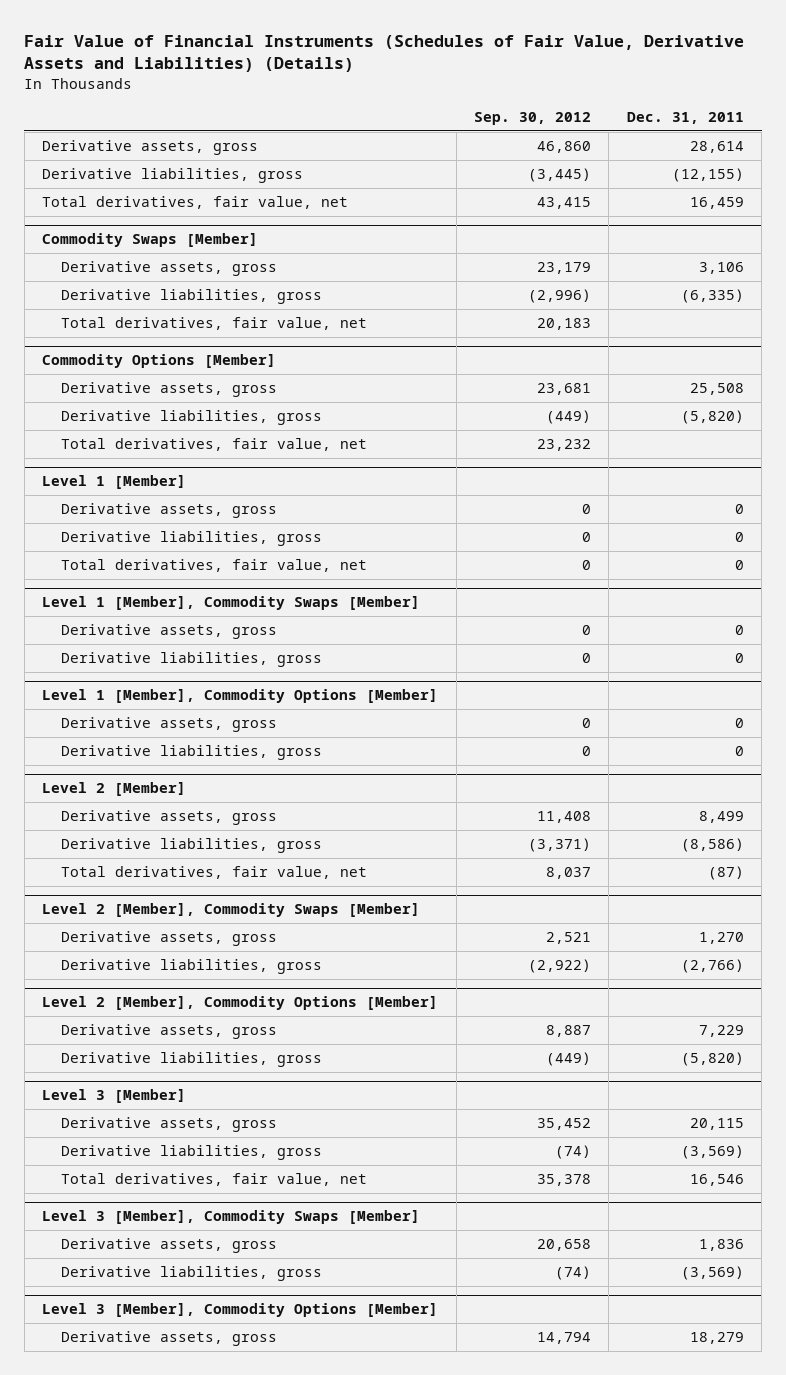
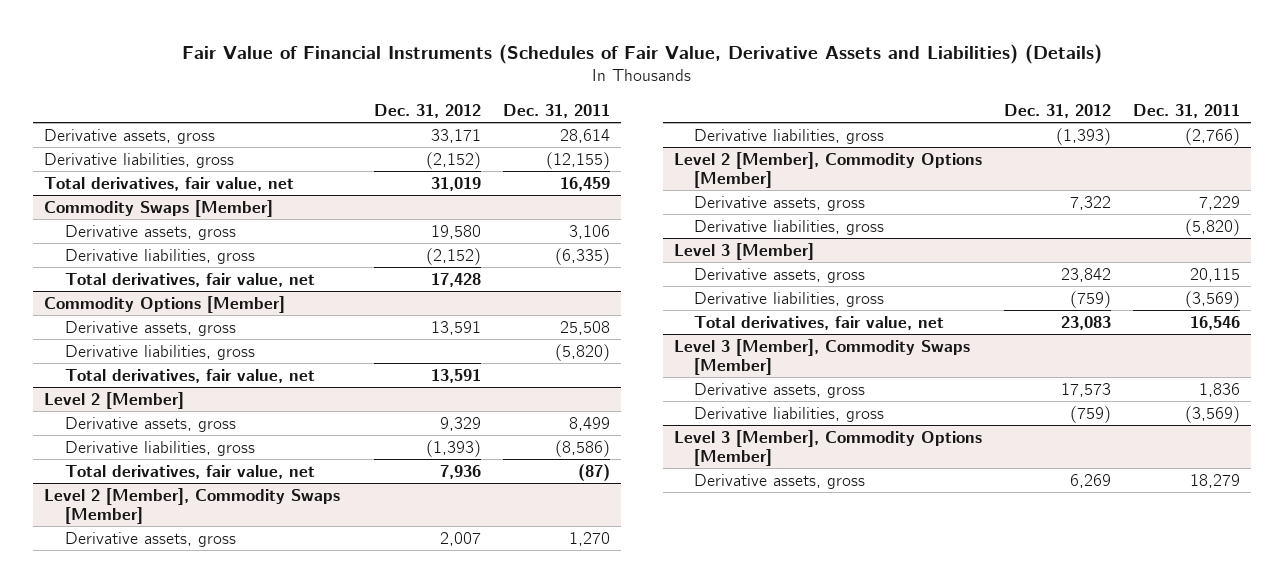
- | Sep. 30, 2012 | Dec. 31, 2011
+ | Dec. 31, 2012 | Dec. 31, 2011
- Level 1 [Member]
- Derivative assets, gross | 0 | 0
- Derivative liabilities, gross | 0 | 0
- Total derivatives, fair value, net | 0 | 0
- Level 1 [Member], Commodity Swaps [Member]
- Derivative assets, gross | 0 | 0
- Derivative liabilities, gross | 0 | 0
- Level 1 [Member], Commodity Options [Member]
- Derivative assets, gross | 0 | 0
- Derivative liabilities, gross | 0 | 0

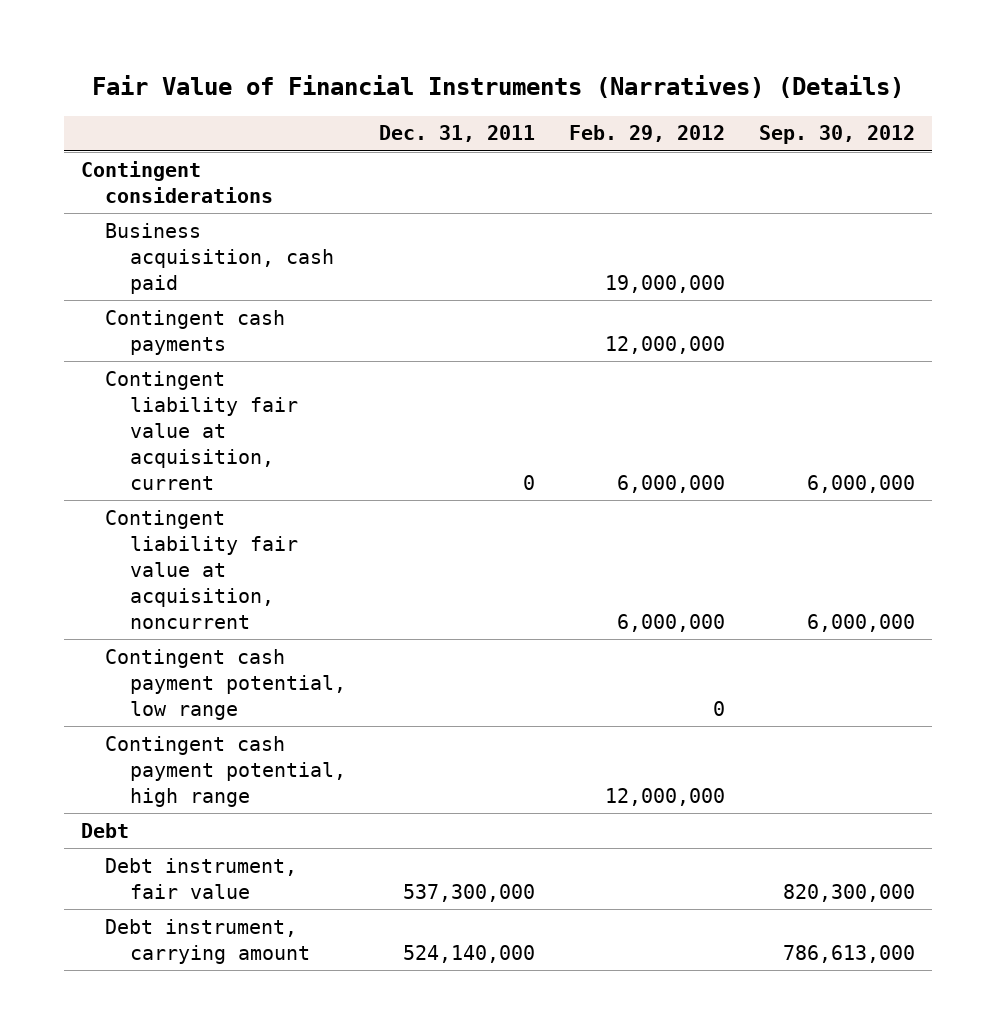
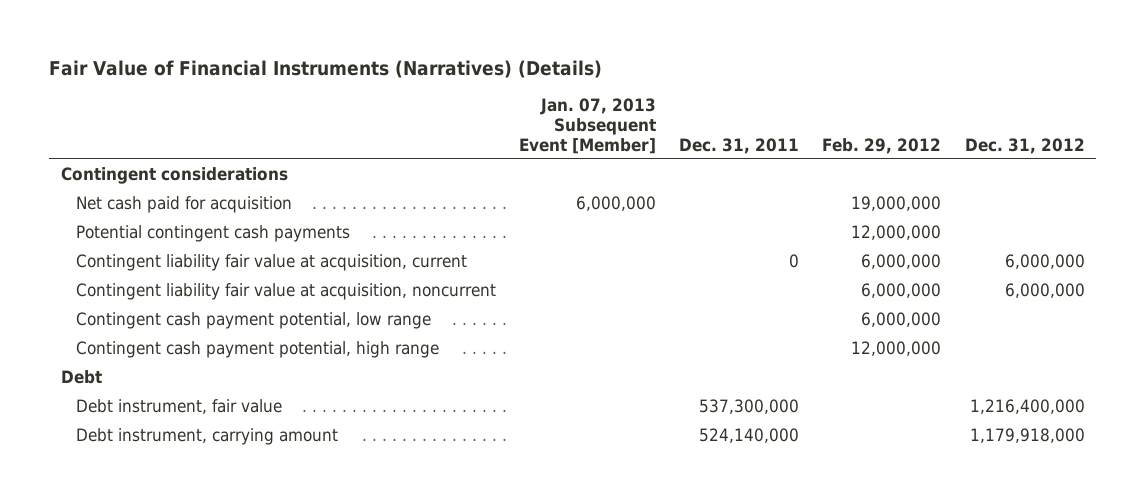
- | Dec. 31, 2011 | Feb. 29, 2012 | Sep. 30, 2012
+ | Jan. 07, 2013 Subsequent Event [Member] | Dec. 31, 2011 | Feb. 29, 2012 | Dec. 31, 2012
- Business acquisition, cash paid | | 19,000,000 |
- Contingent cash payments | | 12,000,000 |
+ Net cash paid for acquisition | 6,000,000 | | 19,000,000 |
+ Potential contingent cash payments | | | 12,000,000 |
- Contingent cash payment potential, low range | | 0 |
+ Contingent cash payment potential, low range | | | 6,000,000 |

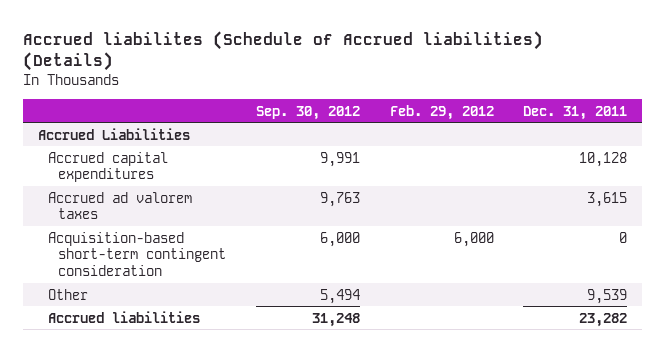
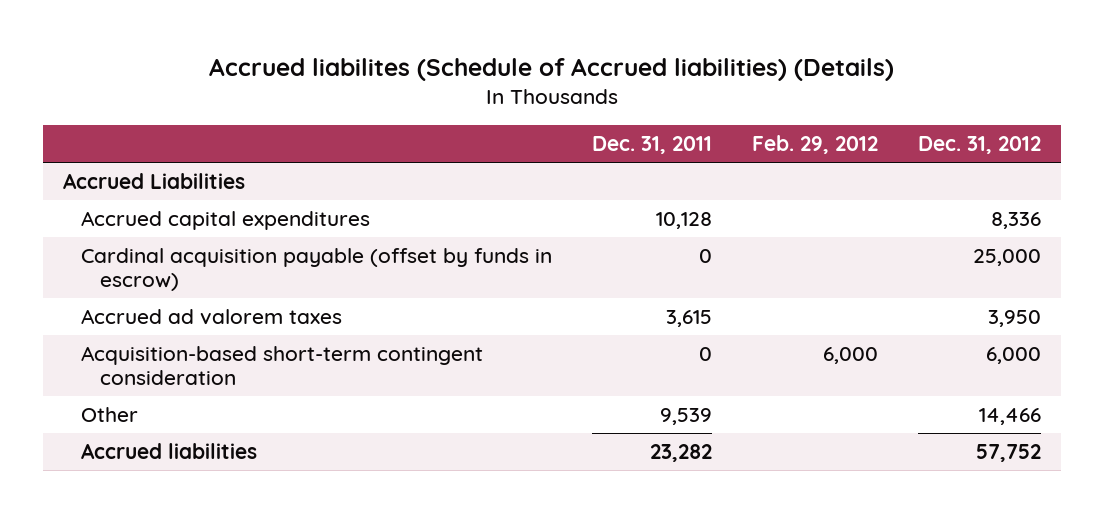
- | Sep. 30, 2012 | Feb. 29, 2012 | Dec. 31, 2011
+ | Dec. 31, 2011 | Feb. 29, 2012 | Dec. 31, 2012
+ Cardinal acquisition payable (offset by funds in escrow) | 0 | | 25,000

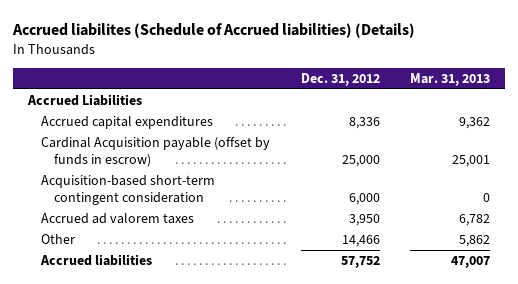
- | Dec. 31, 2011 | Feb. 29, 2012 | Dec. 31, 2012
+ | Dec. 31, 2012 | Mar. 31, 2013
- Cardinal acquisition payable (offset by funds in escrow) | 0 | | 25,000
+ Cardinal Acquisition payable (offset by funds in escrow) | 25,000 | 25,001
moved down: Accrued ad valorem taxes | 3,950 | 6,782

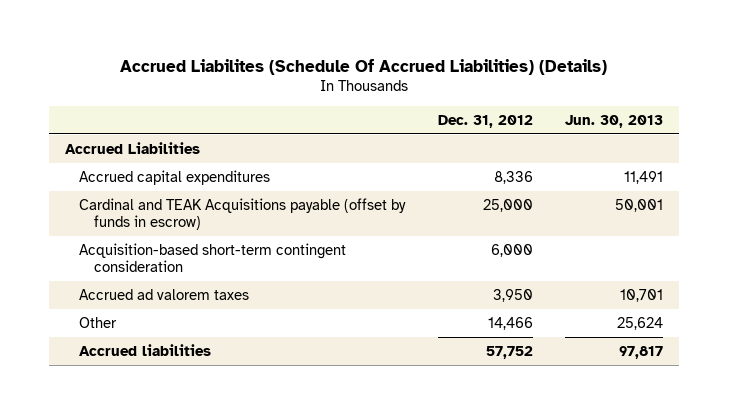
- Accrued liabilites (Schedule of Accrued liabilities) (Details)
+ Accrued Liabilites (Schedule Of Accrued Liabilities) (Details)
- | Dec. 31, 2012 | Mar. 31, 2013
+ | Dec. 31, 2012 | Jun. 30, 2013
- Cardinal Acquisition payable (offset by funds in escrow) | 25,000 | 25,001
+ Cardinal and TEAK Acquisitions payable (offset by funds in escrow) | 25,000 | 50,001

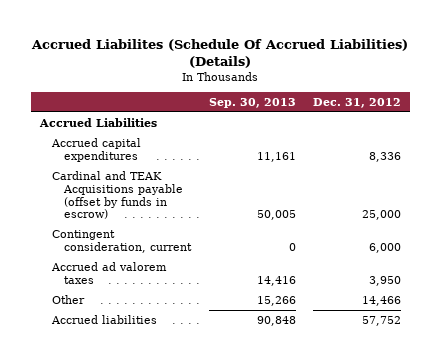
- | Dec. 31, 2012 | Jun. 30, 2013
+ | Sep. 30, 2013 | Dec. 31, 2012
- Acquisition-based short-term contingent consideration | 6,000 |
+ Contingent consideration, current | 0 | 6,000

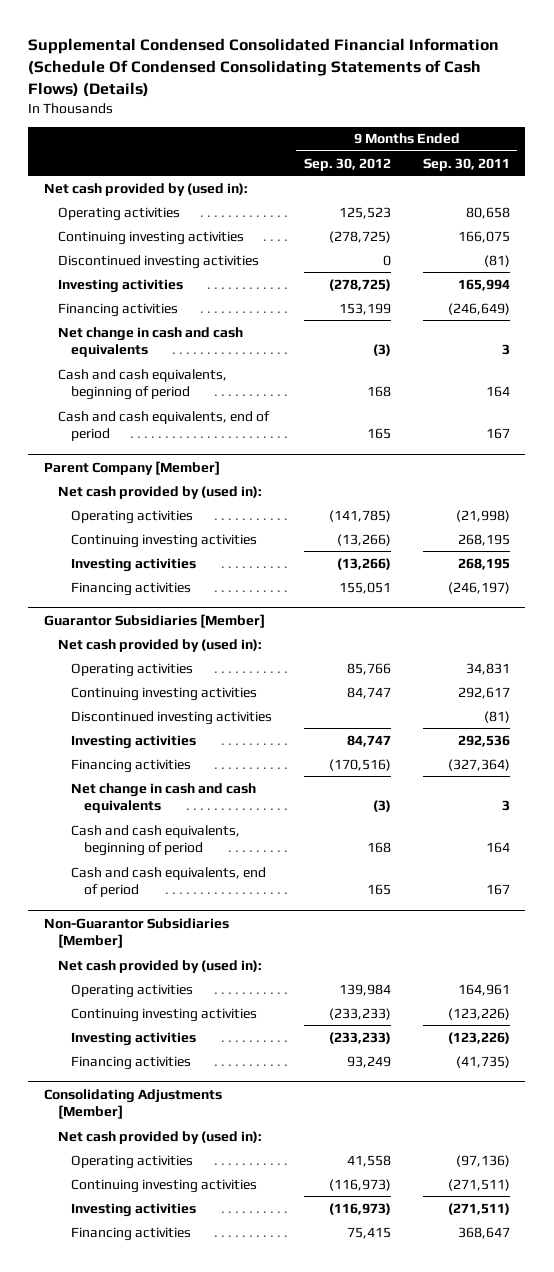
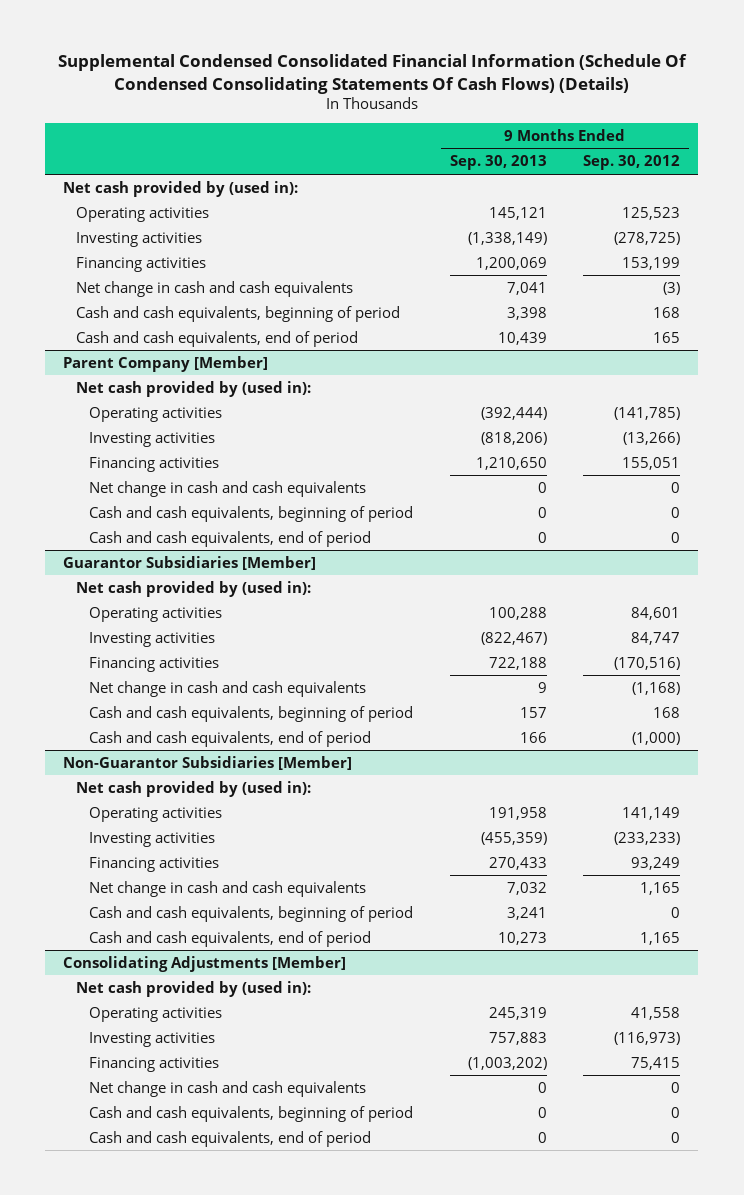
- Supplemental Condensed Consolidated Financial Information (Schedule Of Condensed Consolidating Statements of Cash Flows) (Details)
+ Supplemental Condensed Consolidated Financial Information (Schedule Of Condensed Consolidating Statements Of Cash Flows) (Details)
- | 9 Months Ended Sep. 30, 2012 | 9 Months Ended Sep. 30, 2011
+ | 9 Months Ended Sep. 30, 2013 | 9 Months Ended Sep. 30, 2012
- Continuing investing activities | (278,725) | 166,075
- Discontinued investing activities | 0 | (81)
@ Parent Company [Member]
- Continuing investing activities | (13,266) | 268,195
+ Net change in cash and cash equivalents | 0 | 0
+ Cash and cash equivalents, beginning of period | 0 | 0
+ Cash and cash equivalents, end of period | 0 | 0
@ Guarantor Subsidiaries [Member]
- Operating activities | 85,766 | 34,831
- Continuing investing activities | 84,747 | 292,617
- Discontinued investing activities | | (81)
+ Operating activities | 100,288 | 84,601
- Net change in cash and cash equivalents | (3) | 3
+ Net change in cash and cash equivalents | 9 | (1,168)
- Cash and cash equivalents, end of period | 165 | 167
+ Cash and cash equivalents, end of period | 166 | (1,000)
@ Non-Guarantor Subsidiaries [Member]
- Operating activities | 139,984 | 164,961
- Continuing investing activities | (233,233) | (123,226)
+ Operating activities | 191,958 | 141,149
+ Net change in cash and cash equivalents | 7,032 | 1,165
+ Cash and cash equivalents, beginning of period | 3,241 | 0
+ Cash and cash equivalents, end of period | 10,273 | 1,165
@ Consolidating Adjustments [Member]
- Continuing investing activities | (116,973) | (271,511)
+ Net change in cash and cash equivalents | 0 | 0
+ Cash and cash equivalents, beginning of period | 0 | 0
+ Cash and cash equivalents, end of period | 0 | 0

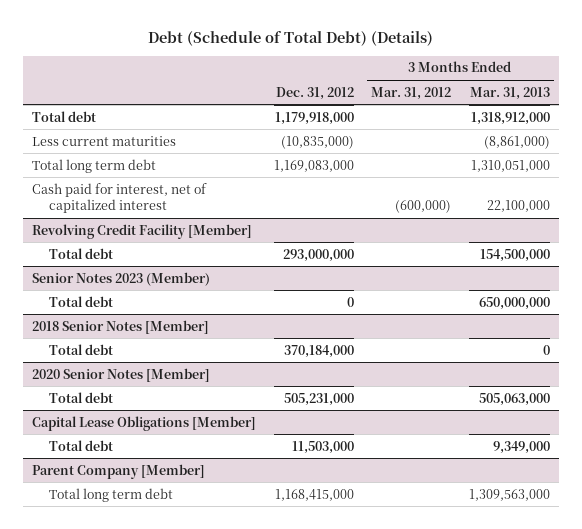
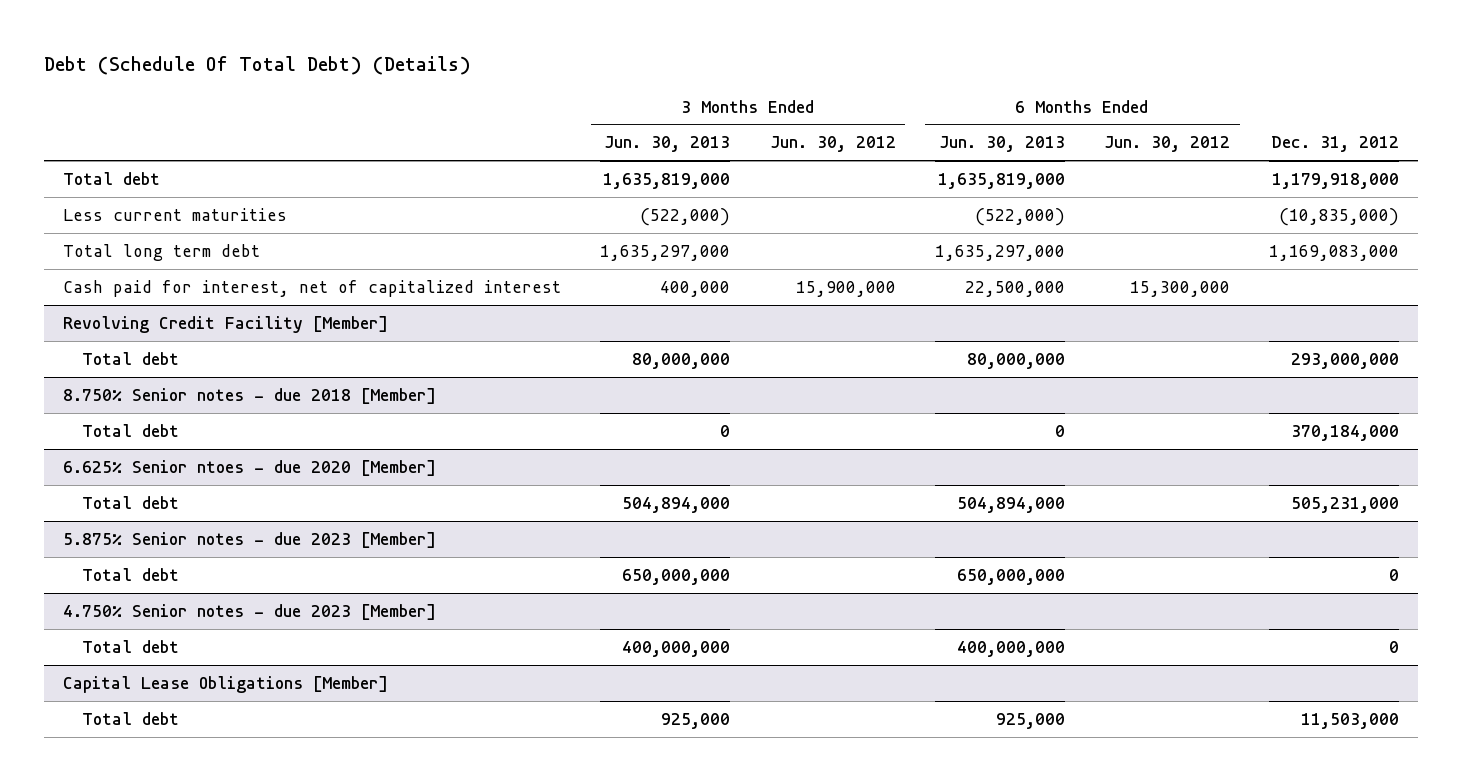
- Debt (Schedule of Total Debt) (Details)
+ Debt (Schedule Of Total Debt) (Details)
- | Dec. 31, 2012 | 3 Months Ended Mar. 31, 2012 | 3 Months Ended Mar. 31, 2013
+ | 3 Months Ended Jun. 30, 2013 | 3 Months Ended Jun. 30, 2012 | 6 Months Ended Jun. 30, 2013 | 6 Months Ended Jun. 30, 2012 | Dec. 31, 2012
- Senior Notes 2023 (Member)
- Total debt | 0 | | 650,000,000
- 2018 Senior Notes [Member]
+ 8.750% Senior notes - due 2018 [Member]
- 2020 Senior Notes [Member]
+ 6.625% Senior ntoes - due 2020 [Member]
+ 5.875% Senior notes - due 2023 [Member]
+ Total debt | 650,000,000 | | 650,000,000 | | 0
+ 4.750% Senior notes - due 2023 [Member]
+ Total debt | 400,000,000 | | 400,000,000 | | 0
- Parent Company [Member]
- Total long term debt | 1,168,415,000 | | 1,309,563,000

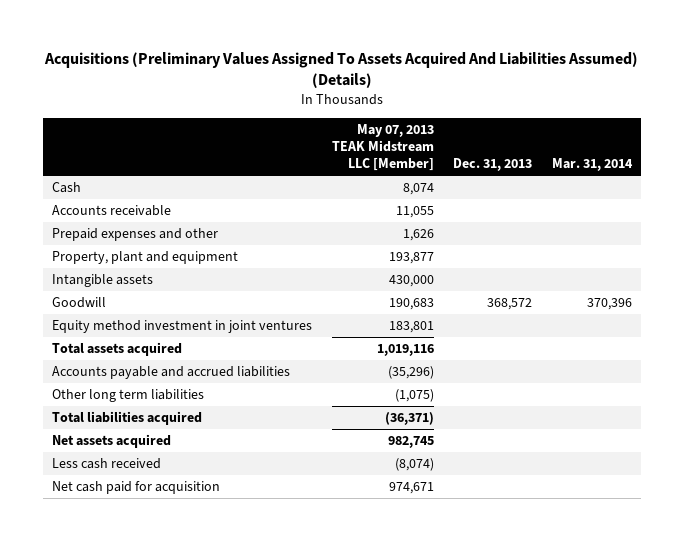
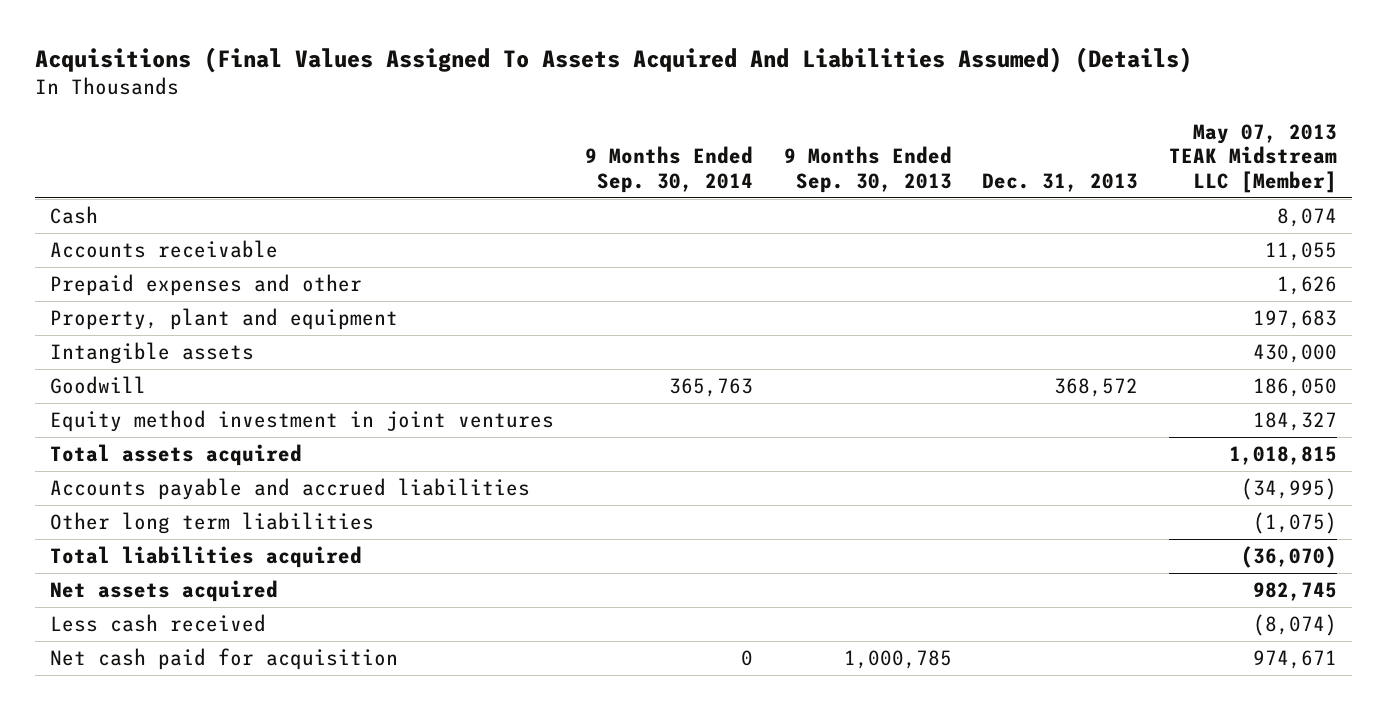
- Acquisitions (Preliminary Values Assigned To Assets Acquired And Liabilities Assumed) (Details)
+ Acquisitions (Final Values Assigned To Assets Acquired And Liabilities Assumed) (Details)
- | May 07, 2013 TEAK Midstream LLC [Member] | Dec. 31, 2013 | Mar. 31, 2014
+ | 9 Months Ended Sep. 30, 2014 | 9 Months Ended Sep. 30, 2013 | Dec. 31, 2013 | May 07, 2013 TEAK Midstream LLC [Member]
- Property, plant and equipment | 193,877 | |
+ Property, plant and equipment | | | | 197,683
- Goodwill | 190,683 | 368,572 | 370,396
- Equity method investment in joint ventures | 183,801 | |
- Total assets acquired | 1,019,116 | |
- Accounts payable and accrued liabilities | (35,296) | |
+ Goodwill | 365,763 | | 368,572 | 186,050
+ Equity method investment in joint ventures | | | | 184,327
+ Total assets acquired | | | | 1,018,815
+ Accounts payable and accrued liabilities | | | | (34,995)
- Total liabilities acquired | (36,371) | |
+ Total liabilities acquired | | | | (36,070)

